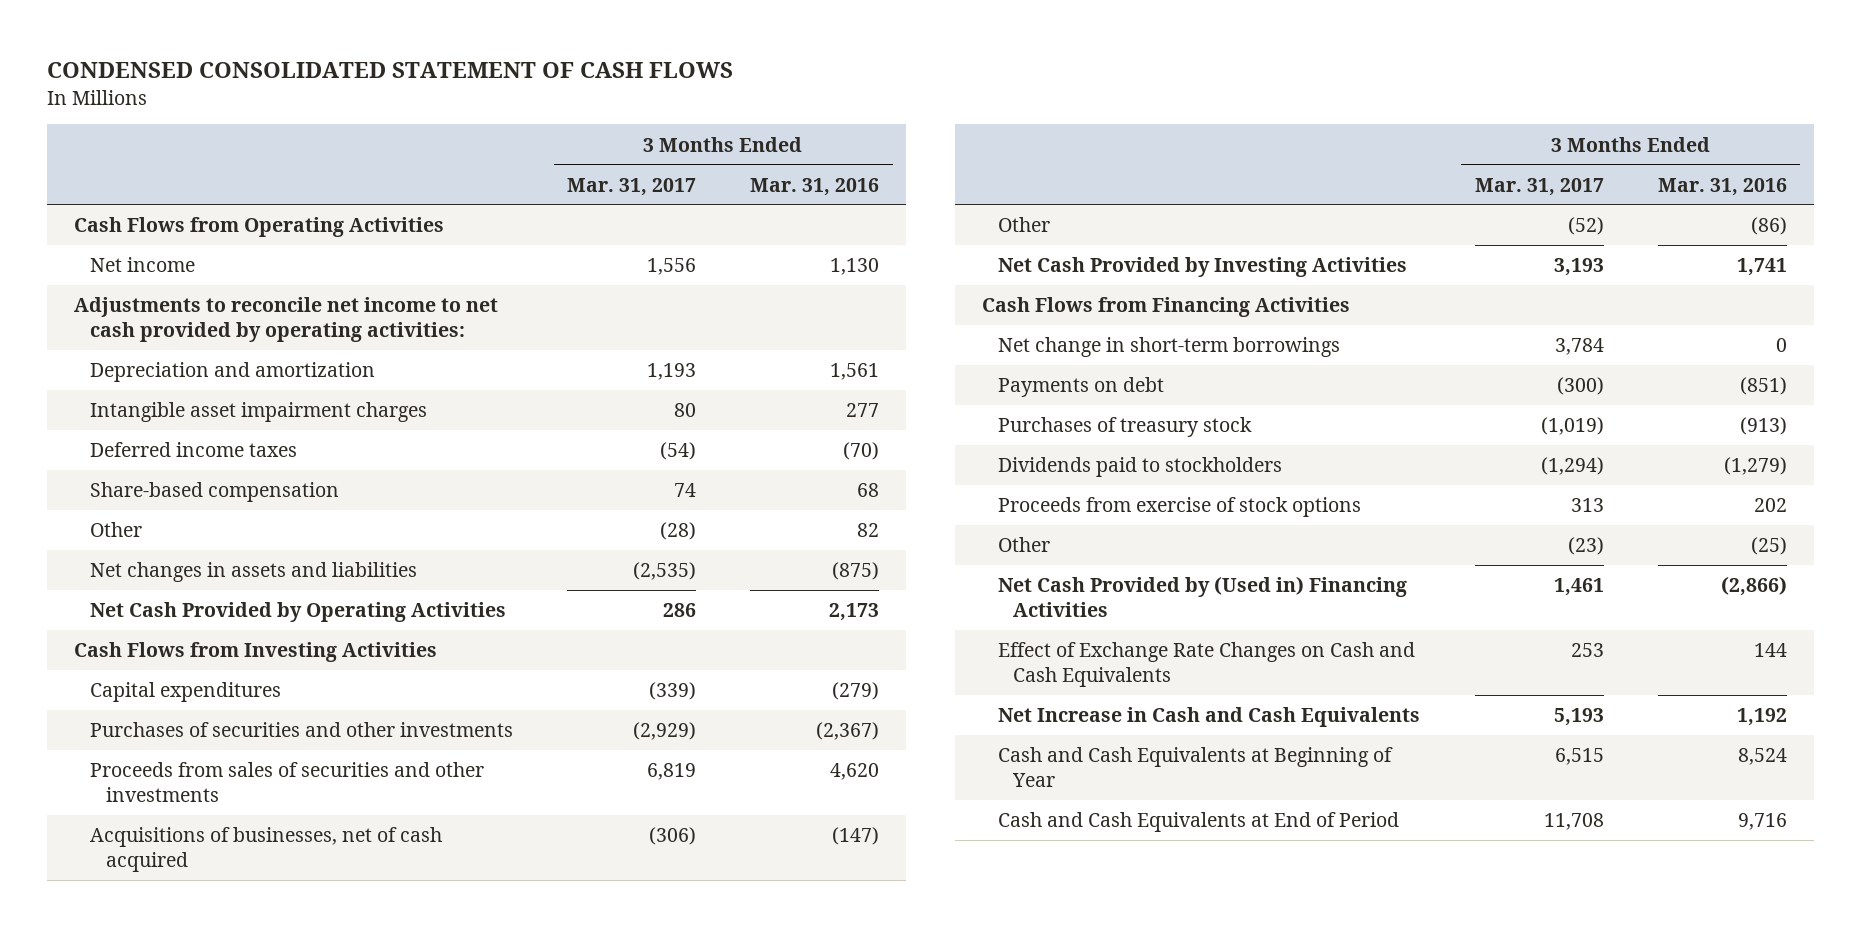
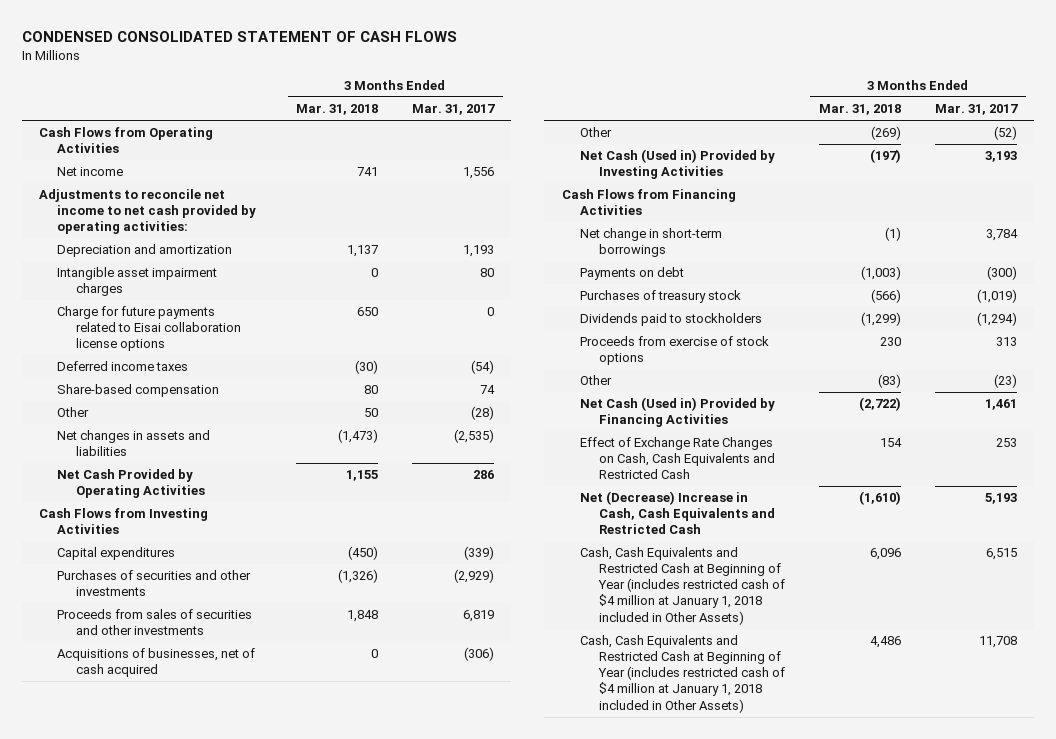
- | 3 Months Ended Mar. 31, 2017 | 3 Months Ended Mar. 31, 2016
+ | 3 Months Ended Mar. 31, 2018 | 3 Months Ended Mar. 31, 2017
+ Charge for future payments related to Eisai collaboration license options | 650 | 0
- Net Cash Provided by Investing Activities | 3,193 | 1,741
+ Net Cash (Used in) Provided by Investing Activities | (197) | 3,193
- Net Cash Provided by (Used in) Financing Activities | 1,461 | (2,866)
- Effect of Exchange Rate Changes on Cash and Cash Equivalents | 253 | 144
- Net Increase in Cash and Cash Equivalents | 5,193 | 1,192
- Cash and Cash Equivalents at Beginning of Year | 6,515 | 8,524
- Cash and Cash Equivalents at End of Period | 11,708 | 9,716
+ Net Cash (Used in) Provided by Financing Activities | (2,722) | 1,461
+ Effect of Exchange Rate Changes on Cash, Cash Equivalents and Restricted Cash | 154 | 253
+ Net (Decrease) Increase in Cash, Cash Equivalents and Restricted Cash | (1,610) | 5,193
+ Cash, Cash Equivalents and Restricted Cash at Beginning of Year (includes restricted cash of $4 million at January 1, 2018 included in Other Assets) | 6,096 | 6,515
+ Cash, Cash Equivalents and Restricted Cash at Beginning of Year (includes restricted cash of $4 million at January 1, 2018 included in Other Assets) | 4,486 | 11,708

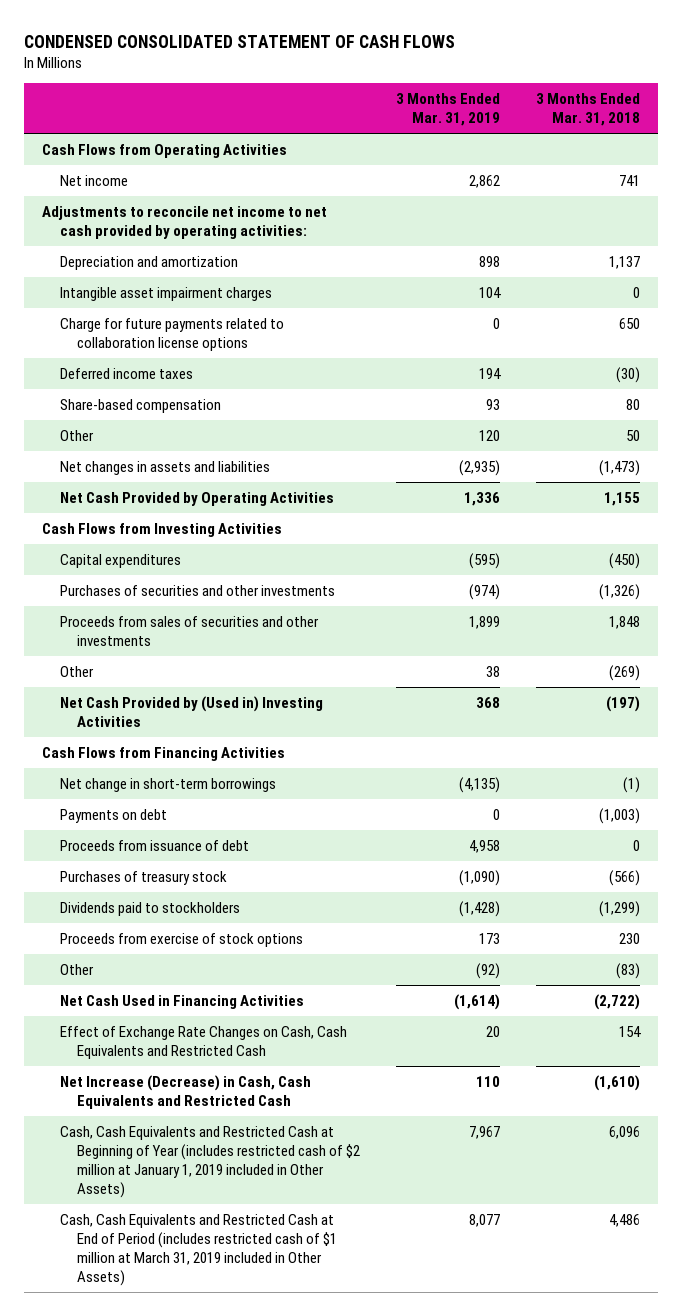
- | 3 Months Ended Mar. 31, 2018 | 3 Months Ended Mar. 31, 2017
+ | 3 Months Ended Mar. 31, 2019 | 3 Months Ended Mar. 31, 2018
- Charge for future payments related to Eisai collaboration license options | 650 | 0
+ Charge for future payments related to collaboration license options | 0 | 650
- Acquisitions of businesses, net of cash acquired | 0 | (306)
- Net Cash (Used in) Provided by Investing Activities | (197) | 3,193
+ Net Cash Provided by (Used in) Investing Activities | 368 | (197)
+ Proceeds from issuance of debt | 4,958 | 0
- Net Cash (Used in) Provided by Financing Activities | (2,722) | 1,461
+ Net Cash Used in Financing Activities | (1,614) | (2,722)
- Net (Decrease) Increase in Cash, Cash Equivalents and Restricted Cash | (1,610) | 5,193
- Cash, Cash Equivalents and Restricted Cash at Beginning of Year (includes restricted cash of $4 million at January 1, 2018 included in Other Assets) | 6,096 | 6,515
- Cash, Cash Equivalents and Restricted Cash at Beginning of Year (includes restricted cash of $4 million at January 1, 2018 included in Other Assets) | 4,486 | 11,708
+ Net Increase (Decrease) in Cash, Cash Equivalents and Restricted Cash | 110 | (1,610)
+ Cash, Cash Equivalents and Restricted Cash at Beginning of Year (includes restricted cash of $2 million at January 1, 2019 included in Other Assets) | 7,967 | 6,096
+ Cash, Cash Equivalents and Restricted Cash at End of Period (includes restricted cash of $1 million at March 31, 2019 included in Other Assets) | 8,077 | 4,486

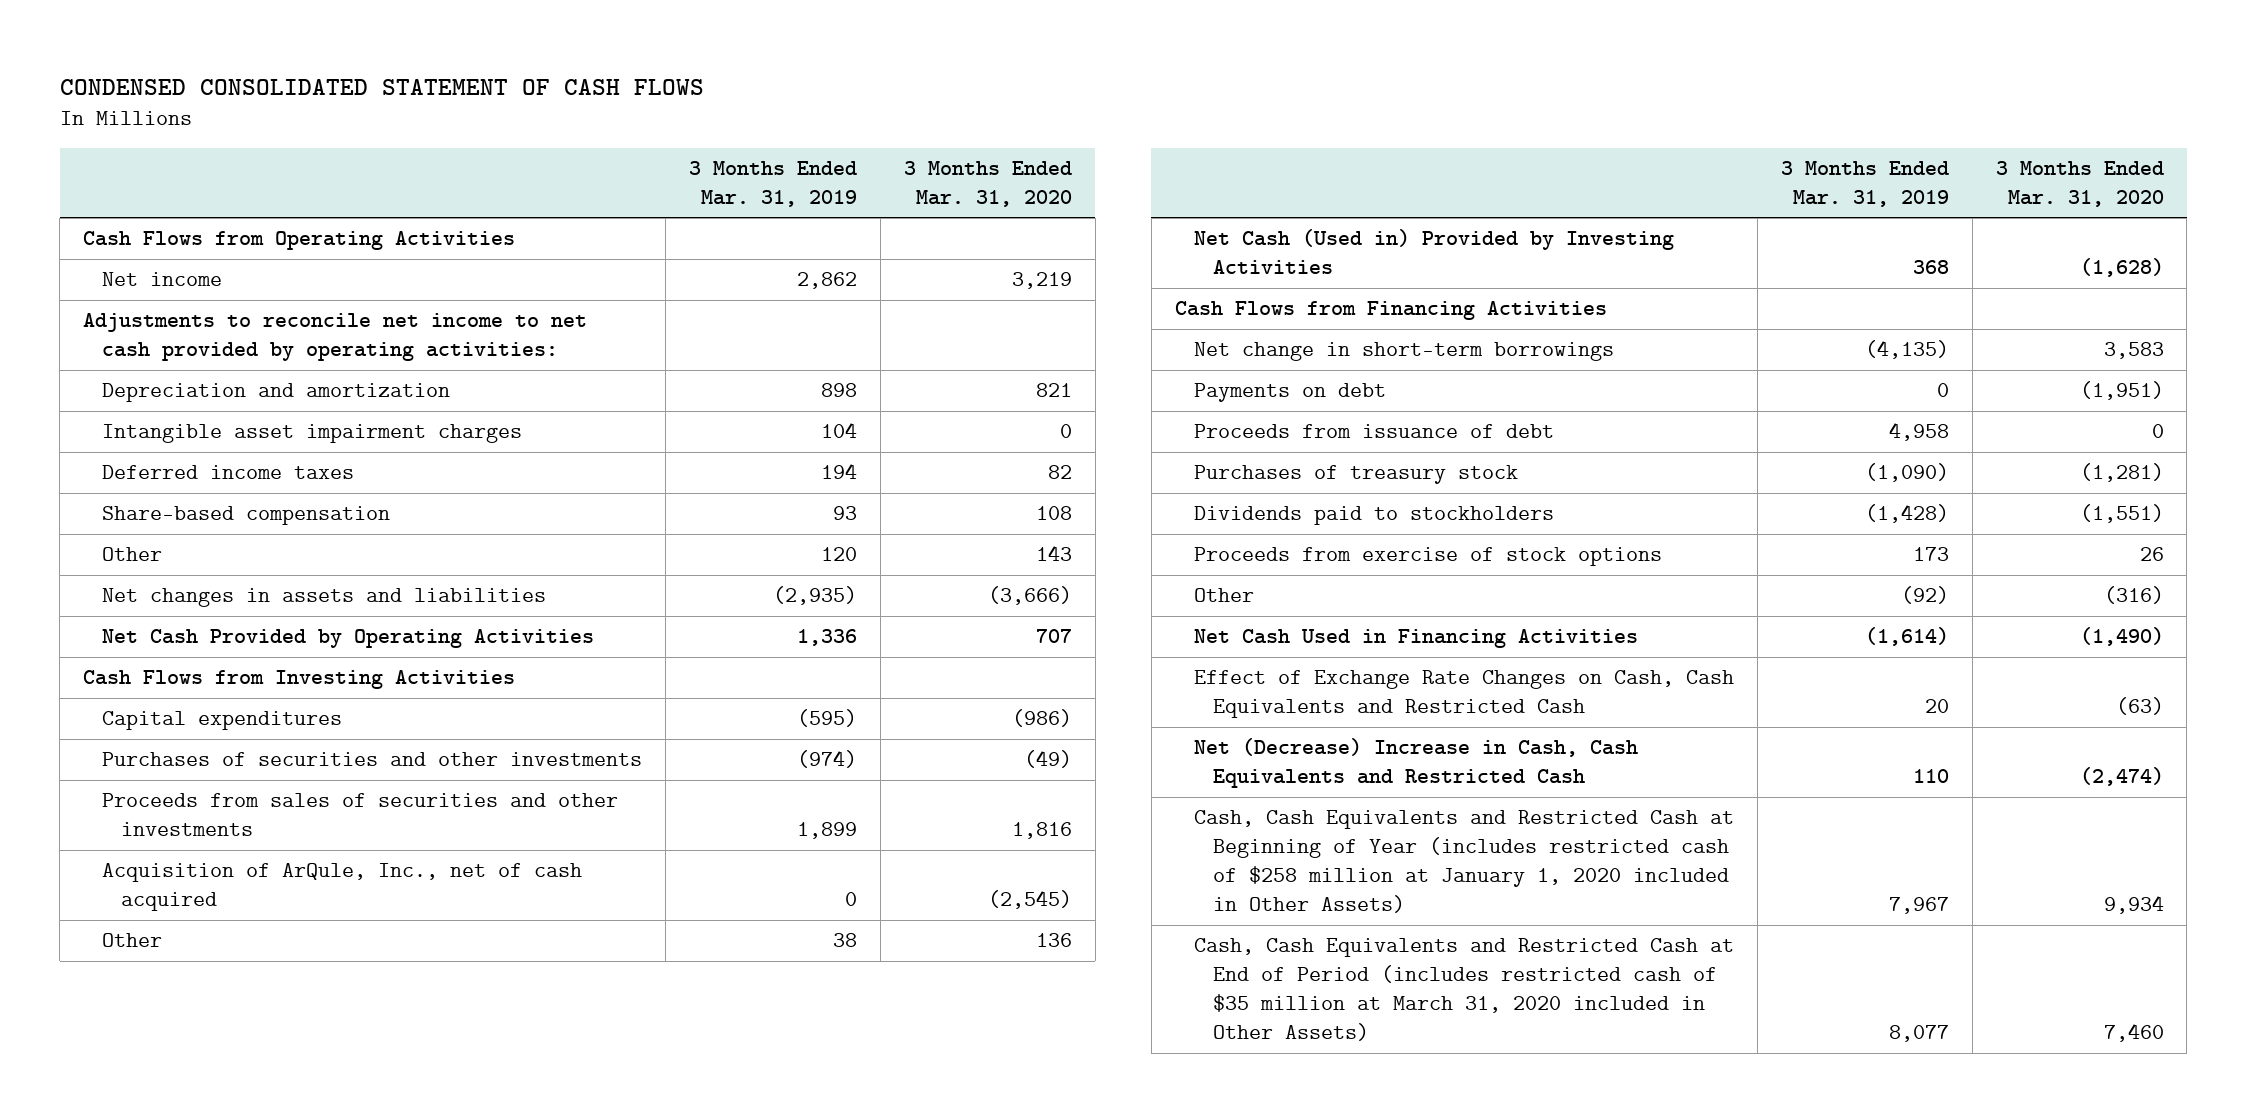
- | 3 Months Ended Mar. 31, 2019 | 3 Months Ended Mar. 31, 2018
+ | 3 Months Ended Mar. 31, 2019 | 3 Months Ended Mar. 31, 2020
- Charge for future payments related to collaboration license options | 0 | 650
+ Acquisition of ArQule, Inc., net of cash acquired | 0 | (2,545)
- Net Cash Provided by (Used in) Investing Activities | 368 | (197)
+ Net Cash (Used in) Provided by Investing Activities | 368 | (1,628)
- Net Increase (Decrease) in Cash, Cash Equivalents and Restricted Cash | 110 | (1,610)
- Cash, Cash Equivalents and Restricted Cash at Beginning of Year (includes restricted cash of $2 million at January 1, 2019 included in Other Assets) | 7,967 | 6,096
- Cash, Cash Equivalents and Restricted Cash at End of Period (includes restricted cash of $1 million at March 31, 2019 included in Other Assets) | 8,077 | 4,486
+ Net (Decrease) Increase in Cash, Cash Equivalents and Restricted Cash | 110 | (2,474)
+ Cash, Cash Equivalents and Restricted Cash at Beginning of Year (includes restricted cash of $258 million at January 1, 2020 included in Other Assets) | 7,967 | 9,934
+ Cash, Cash Equivalents and Restricted Cash at End of Period (includes restricted cash of $35 million at March 31, 2020 included in Other Assets) | 8,077 | 7,460

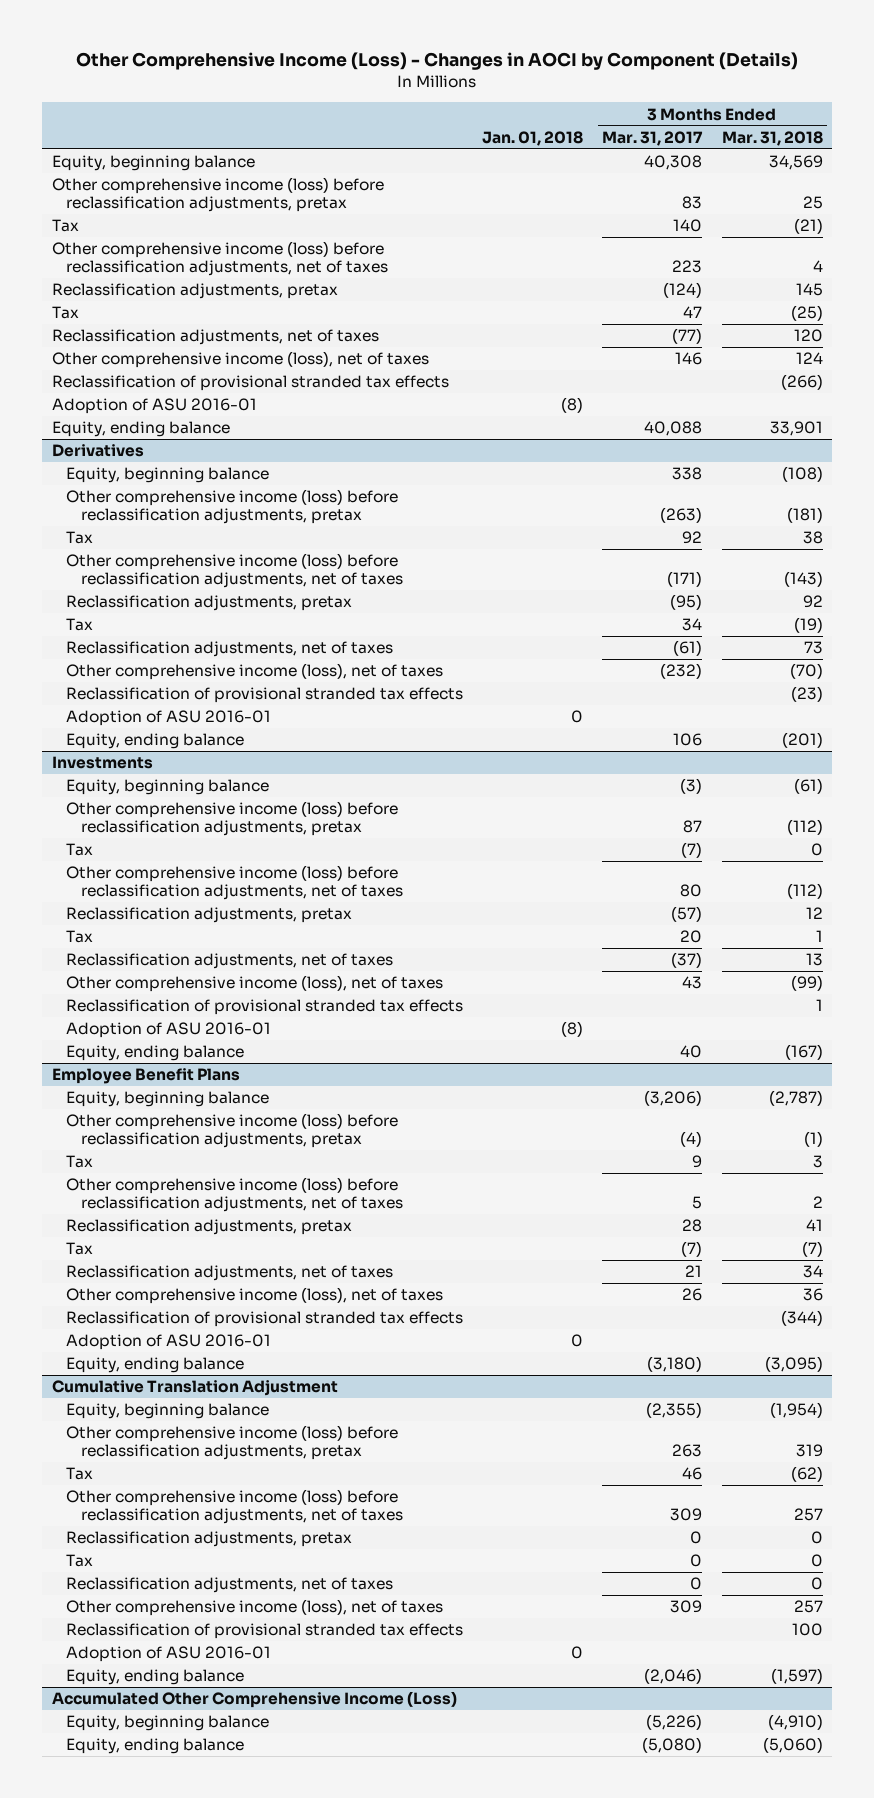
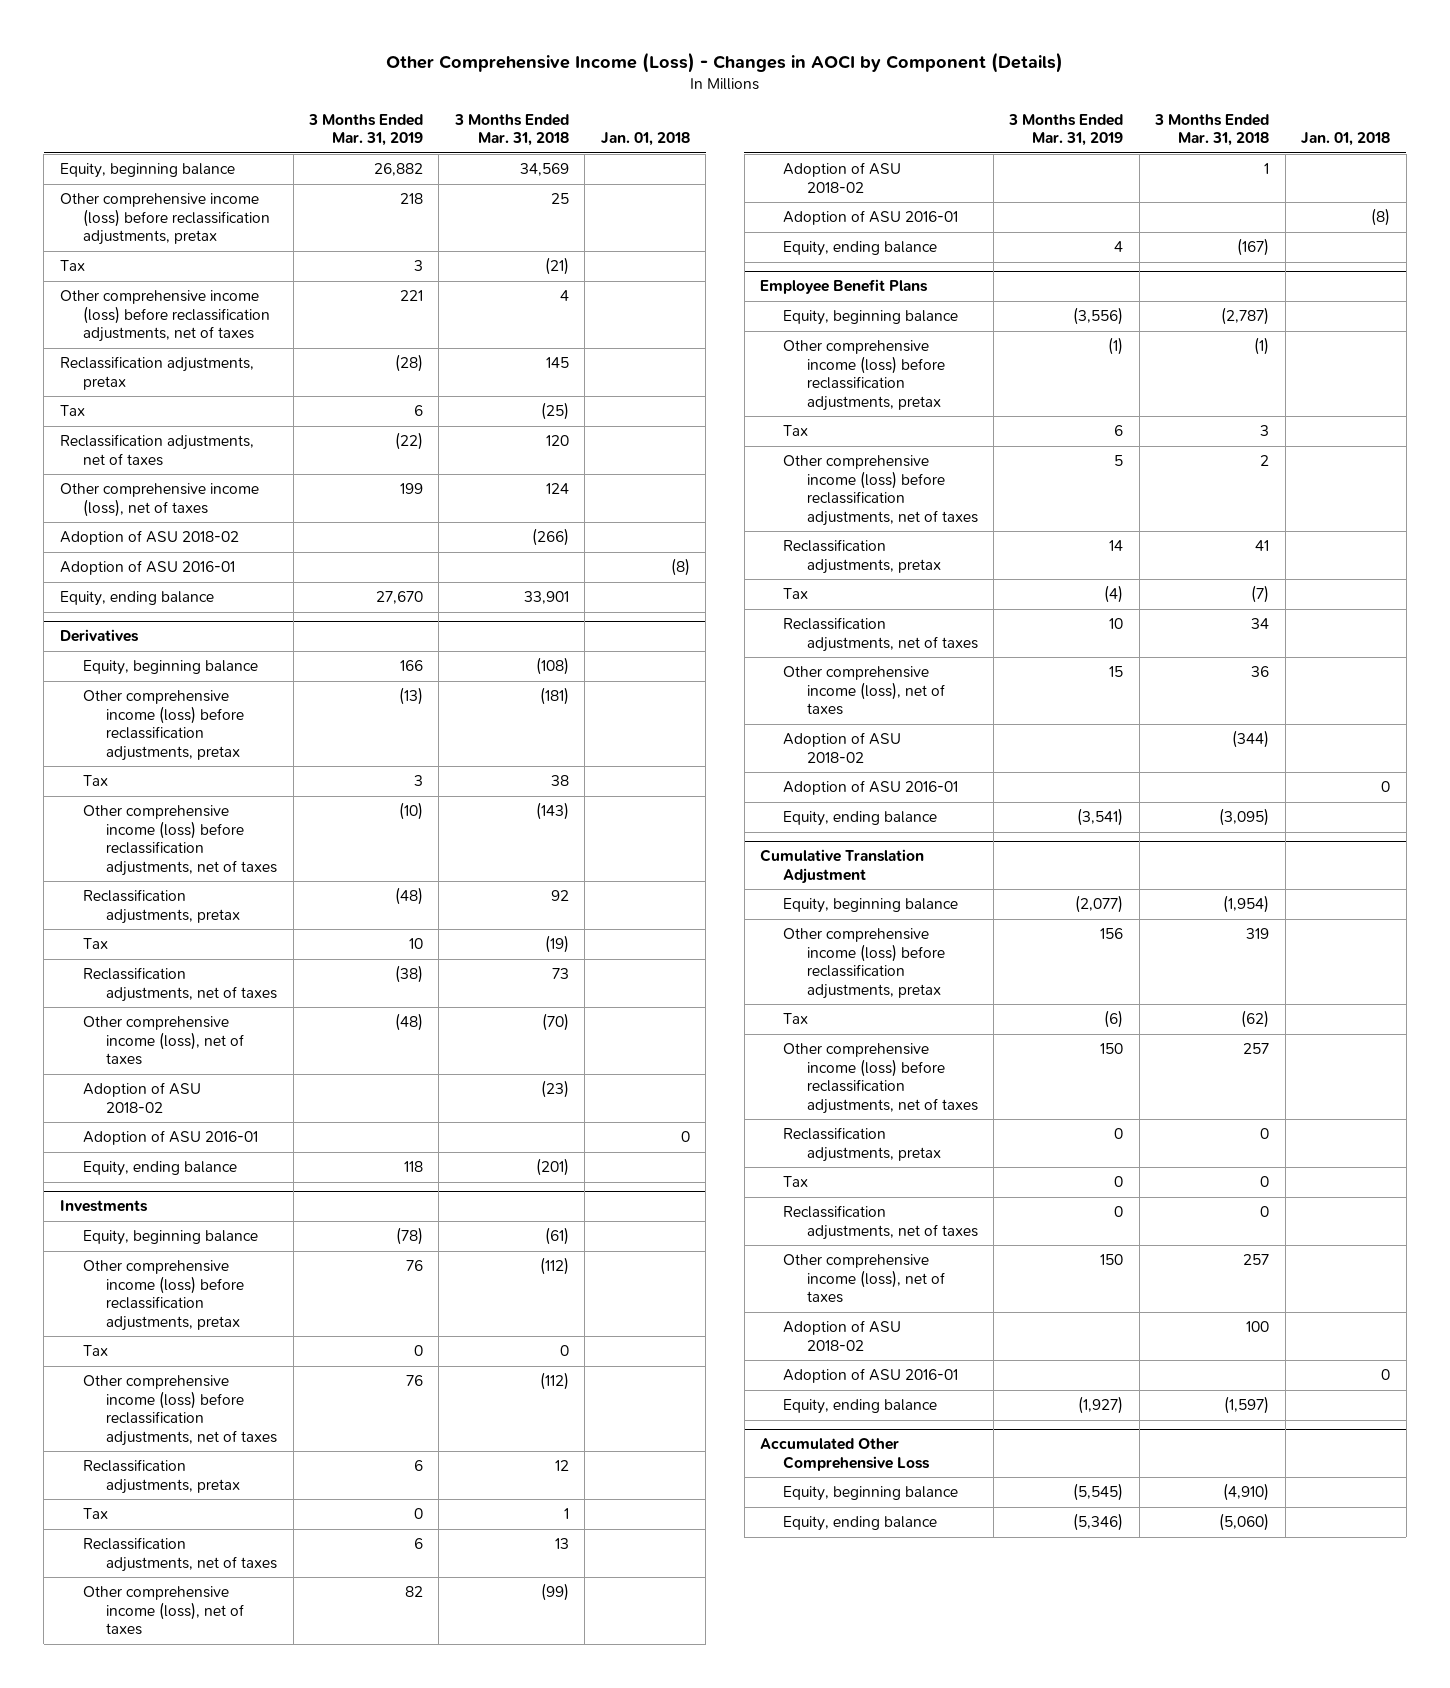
- | Jan. 01, 2018 | 3 Months Ended Mar. 31, 2017 | 3 Months Ended Mar. 31, 2018
+ | 3 Months Ended Mar. 31, 2019 | 3 Months Ended Mar. 31, 2018 | Jan. 01, 2018
- Reclassification of provisional stranded tax effects | | | (266)
+ Adoption of ASU 2018-02 | | (266) |
@ Derivatives
- Reclassification of provisional stranded tax effects | | | (23)
+ Adoption of ASU 2018-02 | | (23) |
@ Investments
- Reclassification of provisional stranded tax effects | | | 1
+ Adoption of ASU 2018-02 | | 1 |
@ Employee Benefit Plans
- Reclassification of provisional stranded tax effects | | | (344)
+ Adoption of ASU 2018-02 | | (344) |
@ Cumulative Translation Adjustment
- Reclassification of provisional stranded tax effects | | | 100
+ Adoption of ASU 2018-02 | | 100 |
- Accumulated Other Comprehensive Income (Loss)
+ Accumulated Other Comprehensive Loss

